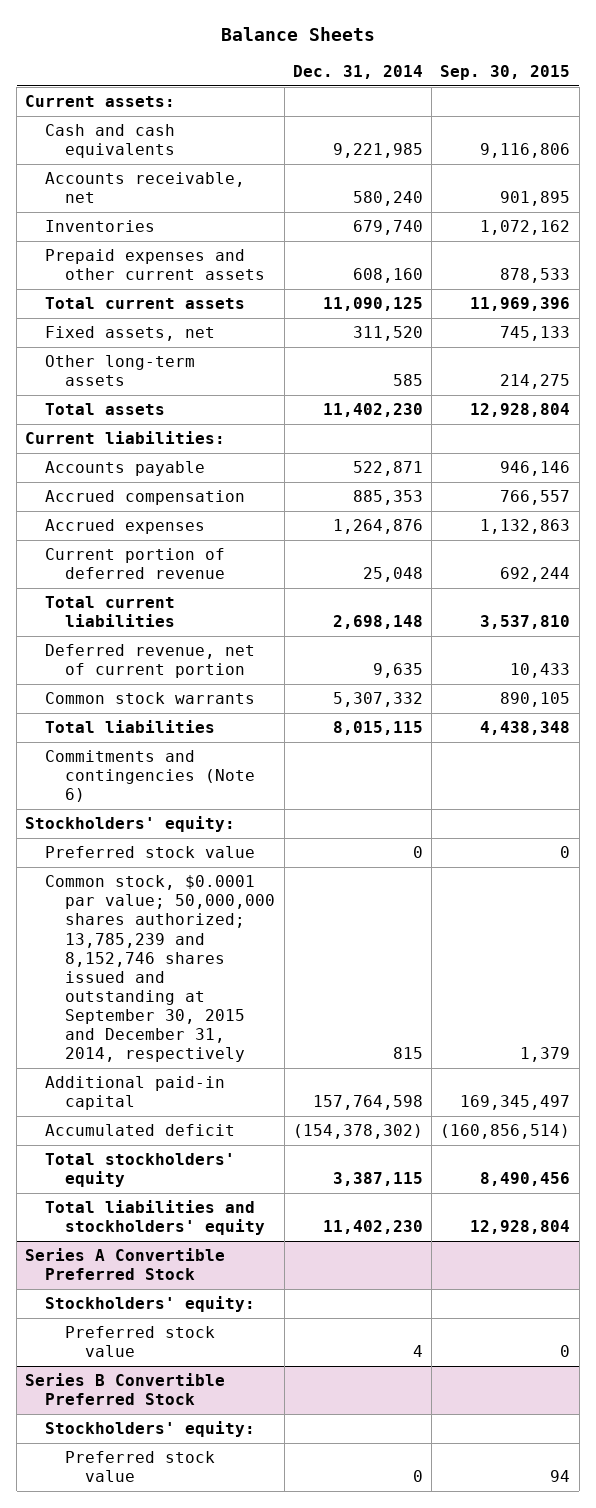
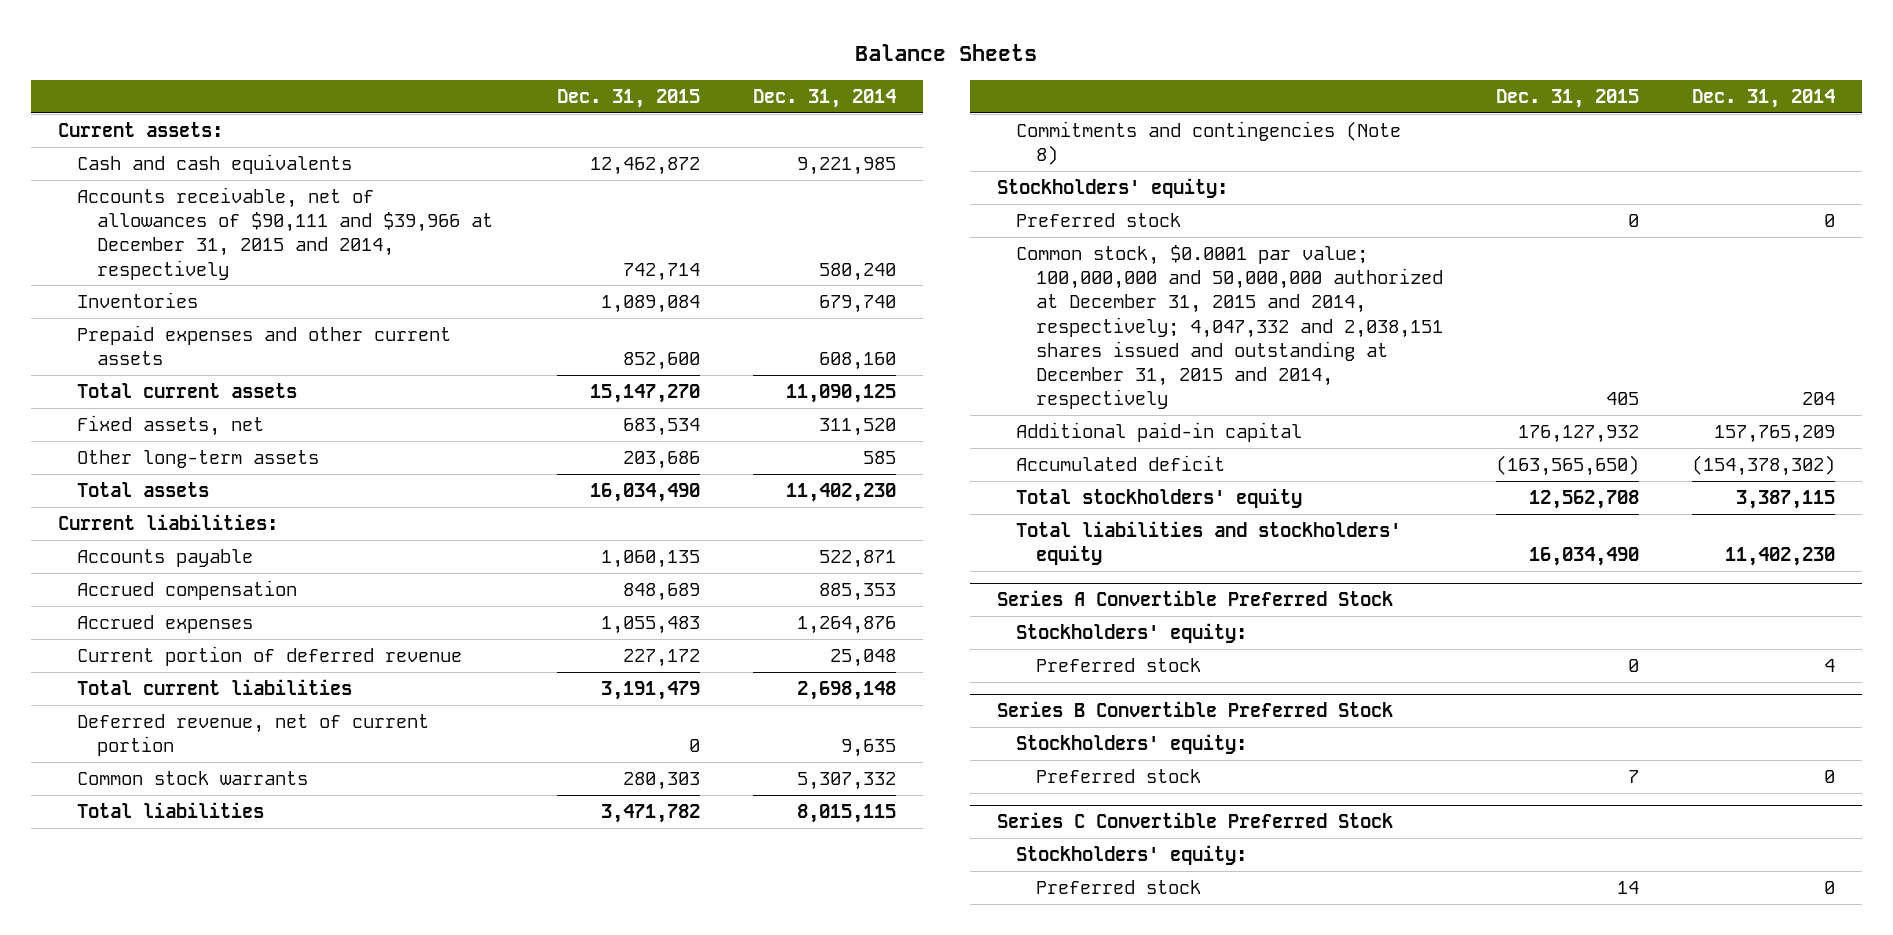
- | Dec. 31, 2014 | Sep. 30, 2015
+ | Dec. 31, 2015 | Dec. 31, 2014
- Accounts receivable, net | 580,240 | 901,895
+ Accounts receivable, net of allowances of $90,111 and $39,966 at December 31, 2015 and 2014, respectively | 742,714 | 580,240
- Commitments and contingencies (Note 6)
+ Commitments and contingencies (Note 8)
- Preferred stock value | 0 | 0
- Common stock, $0.0001 par value; 50,000,000 shares authorized; 13,785,239 and 8,152,746 shares issued and outstanding at September 30, 2015 and December 31, 2014, respectively | 815 | 1,379
- Additional paid-in capital | 157,764,598 | 169,345,497
+ Preferred stock | 0 | 0
+ Common stock, $0.0001 par value; 100,000,000 and 50,000,000 authorized at December 31, 2015 and 2014, respectively; 4,047,332 and 2,038,151 shares issued and outstanding at December 31, 2015 and 2014, respectively | 405 | 204
+ Additional paid-in capital | 176,127,932 | 157,765,209
@ Series A Convertible Preferred Stock
- Preferred stock value | 4 | 0
+ Preferred stock | 0 | 4
@ Series B Convertible Preferred Stock
- Preferred stock value | 0 | 94
+ Preferred stock | 7 | 0
+ Series C Convertible Preferred Stock
+ Stockholders' equity:
+ Preferred stock | 14 | 0

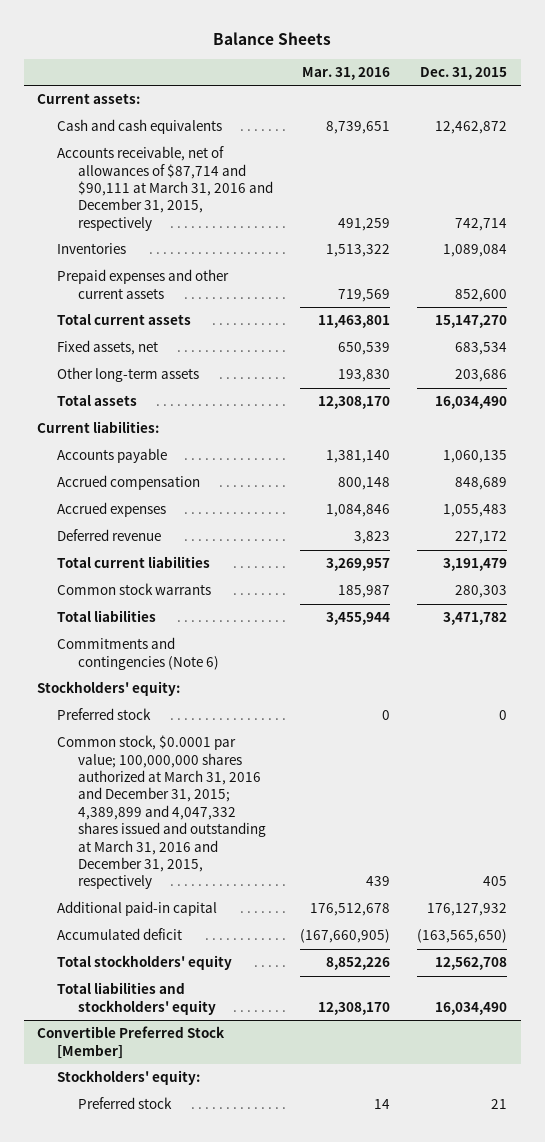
- | Dec. 31, 2015 | Dec. 31, 2014
+ | Mar. 31, 2016 | Dec. 31, 2015
- Accounts receivable, net of allowances of $90,111 and $39,966 at December 31, 2015 and 2014, respectively | 742,714 | 580,240
+ Accounts receivable, net of allowances of $87,714 and $90,111 at March 31, 2016 and December 31, 2015, respectively | 491,259 | 742,714
- Current portion of deferred revenue | 227,172 | 25,048
+ Deferred revenue | 3,823 | 227,172
- Deferred revenue, net of current portion | 0 | 9,635
- Commitments and contingencies (Note 8)
+ Commitments and contingencies (Note 6)
- Common stock, $0.0001 par value; 100,000,000 and 50,000,000 authorized at December 31, 2015 and 2014, respectively; 4,047,332 and 2,038,151 shares issued and outstanding at December 31, 2015 and 2014, respectively | 405 | 204
+ Common stock, $0.0001 par value; 100,000,000 shares authorized at March 31, 2016 and December 31, 2015; 4,389,899 and 4,047,332 shares issued and outstanding at March 31, 2016 and December 31, 2015, respectively | 439 | 405
- Series A Convertible Preferred Stock
- Stockholders' equity:
- Preferred stock | 0 | 4
- Series B Convertible Preferred Stock
- Stockholders' equity:
- Preferred stock | 7 | 0
- Series C Convertible Preferred Stock
+ Convertible Preferred Stock [Member]
- Preferred stock | 14 | 0
+ Preferred stock | 14 | 21

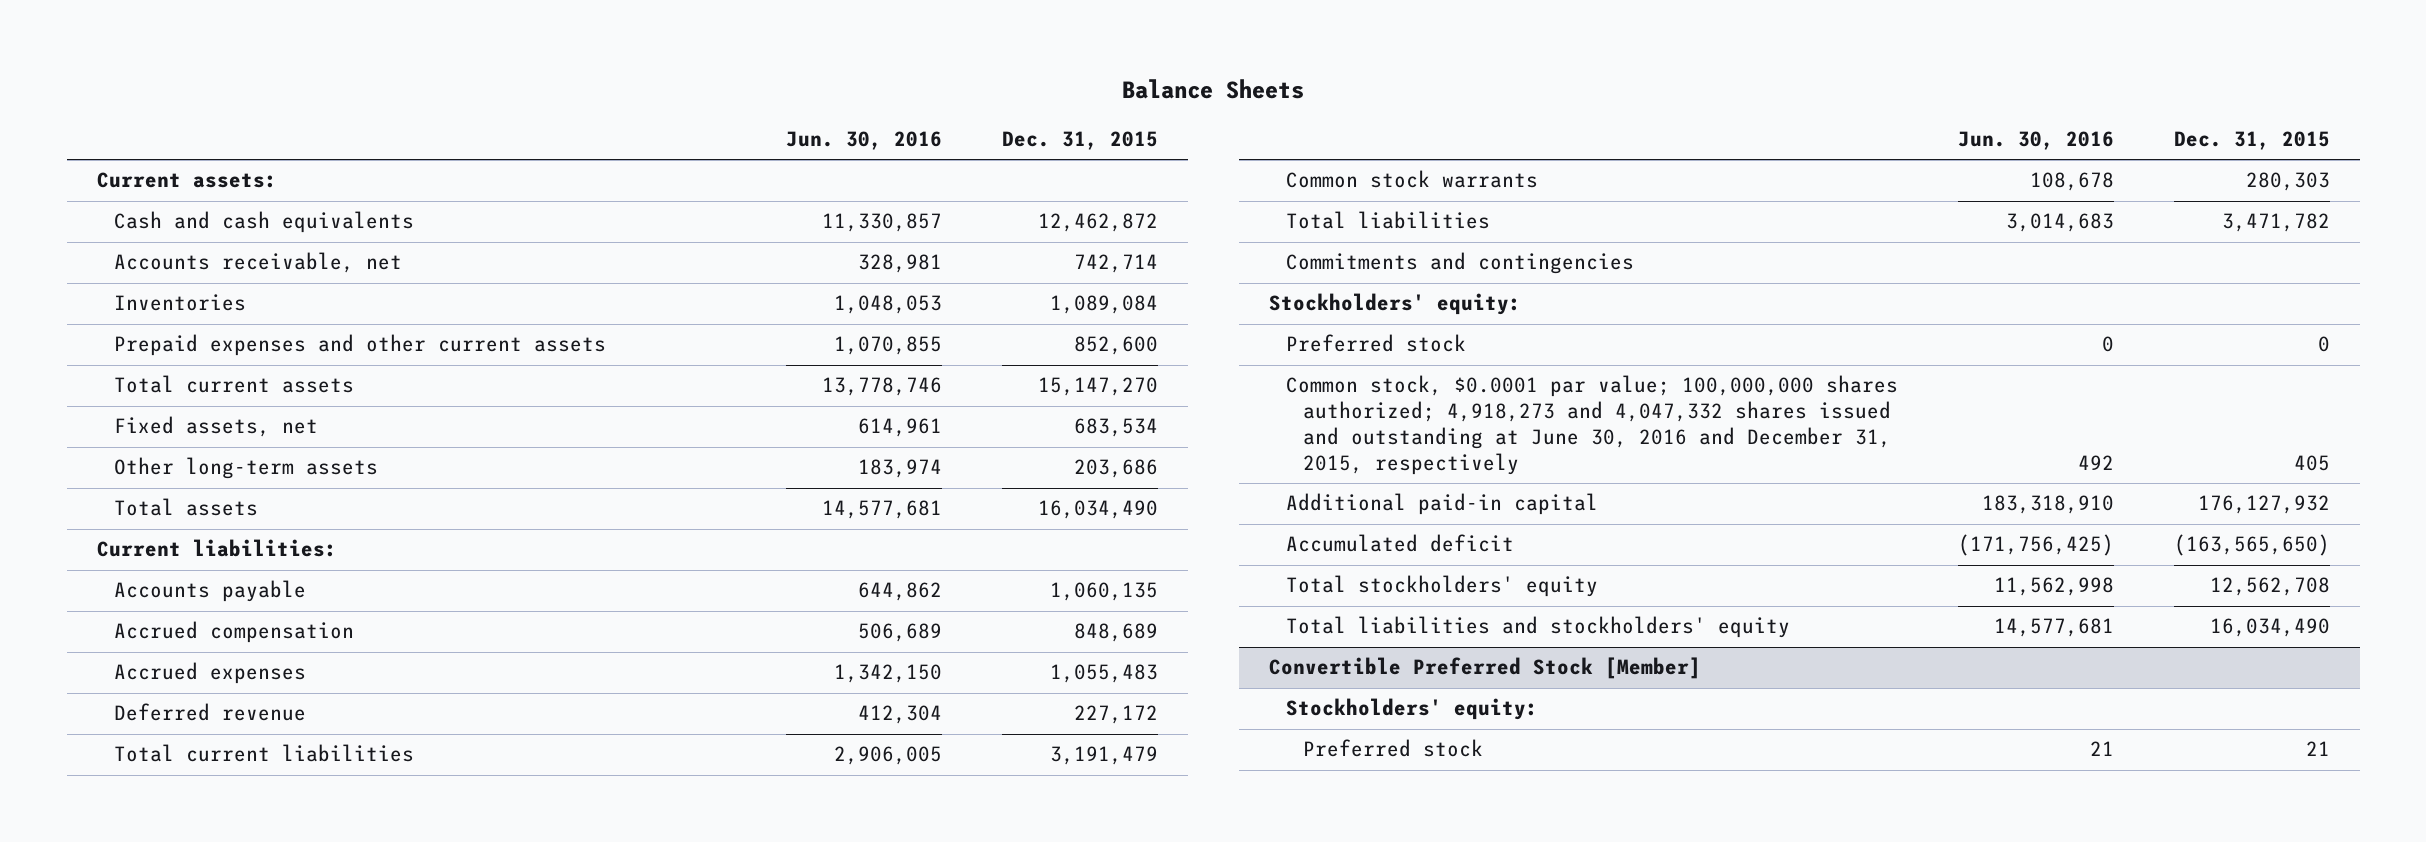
- | Mar. 31, 2016 | Dec. 31, 2015
+ | Jun. 30, 2016 | Dec. 31, 2015
- Accounts receivable, net of allowances of $87,714 and $90,111 at March 31, 2016 and December 31, 2015, respectively | 491,259 | 742,714
+ Accounts receivable, net | 328,981 | 742,714
- Commitments and contingencies (Note 6)
+ Commitments and contingencies
- Common stock, $0.0001 par value; 100,000,000 shares authorized at March 31, 2016 and December 31, 2015; 4,389,899 and 4,047,332 shares issued and outstanding at March 31, 2016 and December 31, 2015, respectively | 439 | 405
+ Common stock, $0.0001 par value; 100,000,000 shares authorized; 4,918,273 and 4,047,332 shares issued and outstanding at June 30, 2016 and December 31, 2015, respectively | 492 | 405

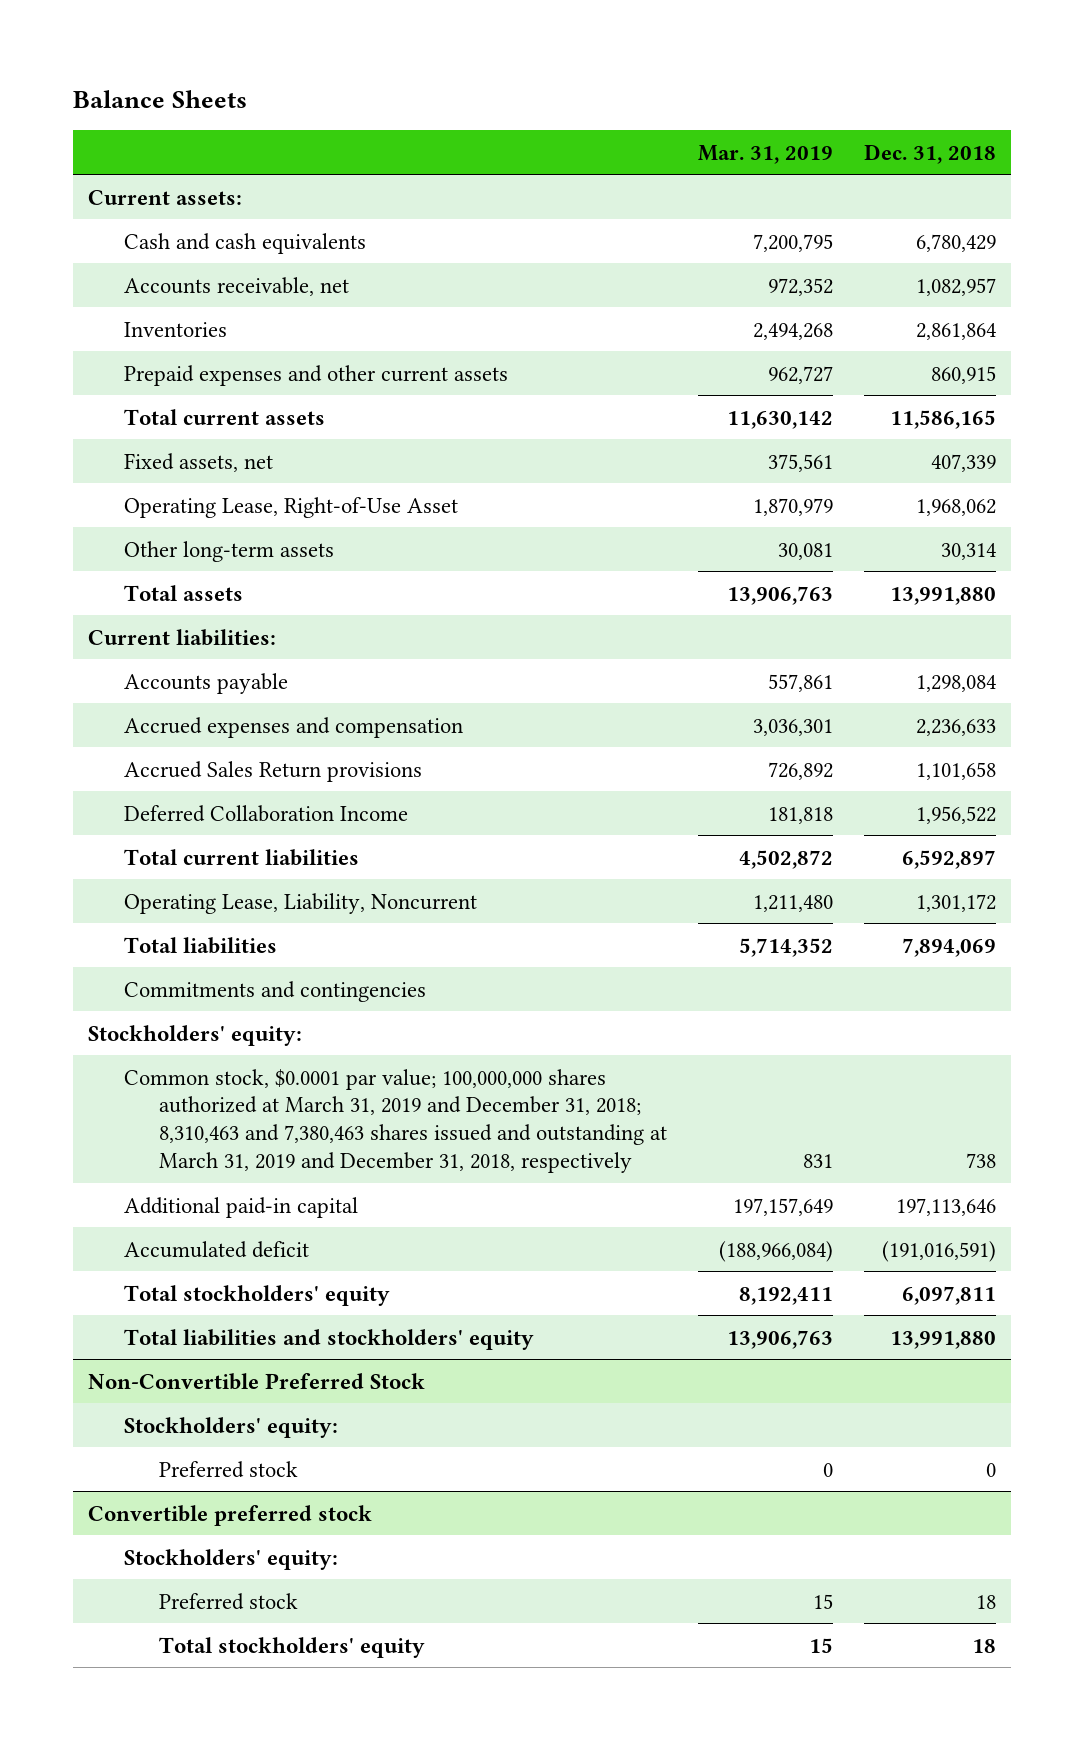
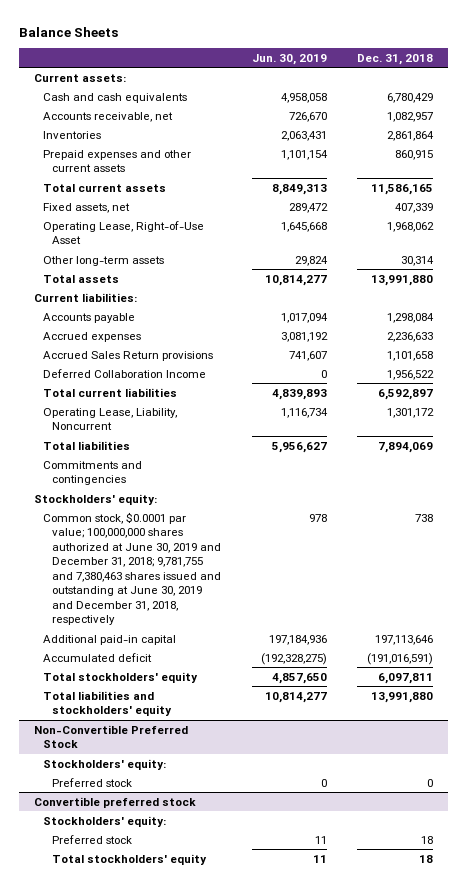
- | Mar. 31, 2019 | Dec. 31, 2018
+ | Jun. 30, 2019 | Dec. 31, 2018
- Accrued expenses and compensation | 3,036,301 | 2,236,633
+ Accrued expenses | 3,081,192 | 2,236,633
- Common stock, $0.0001 par value; 100,000,000 shares authorized at March 31, 2019 and December 31, 2018; 8,310,463 and 7,380,463 shares issued and outstanding at March 31, 2019 and December 31, 2018, respectively | 831 | 738
+ Common stock, $0.0001 par value; 100,000,000 shares authorized at June 30, 2019 and December 31, 2018; 9,781,755 and 7,380,463 shares issued and outstanding at June 30, 2019 and December 31, 2018, respectively | 978 | 738

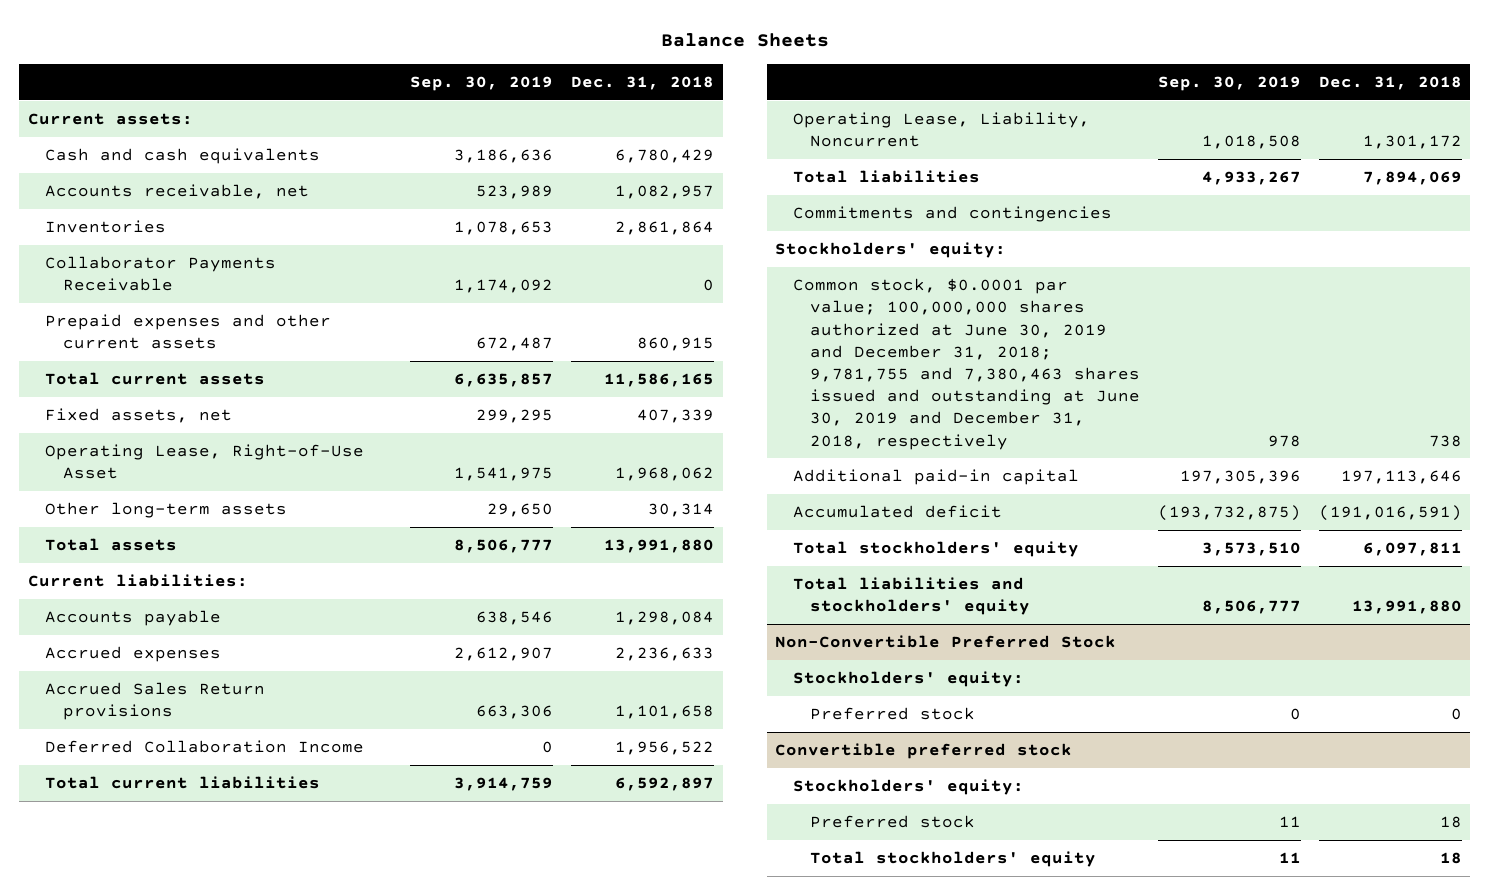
- | Jun. 30, 2019 | Dec. 31, 2018
+ | Sep. 30, 2019 | Dec. 31, 2018
+ Collaborator Payments Receivable | 1,174,092 | 0

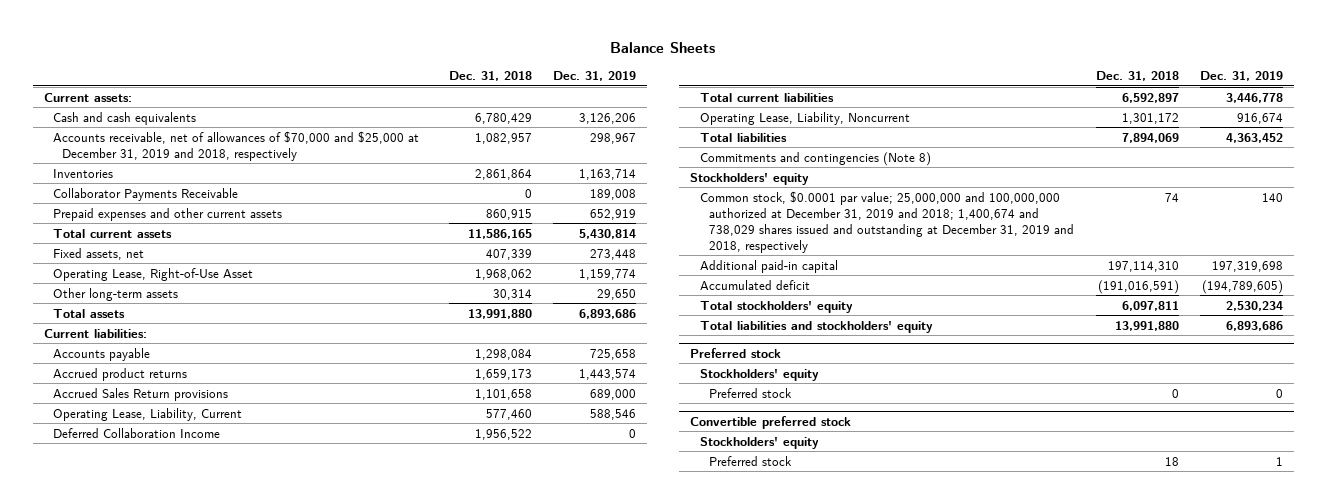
- | Sep. 30, 2019 | Dec. 31, 2018
+ | Dec. 31, 2018 | Dec. 31, 2019
- Accounts receivable, net | 523,989 | 1,082,957
+ Accounts receivable, net of allowances of $70,000 and $25,000 at December 31, 2019 and 2018, respectively | 1,082,957 | 298,967
- Accrued expenses | 2,612,907 | 2,236,633
+ Accrued product returns | 1,659,173 | 1,443,574
+ Operating Lease, Liability, Current | 577,460 | 588,546
- Commitments and contingencies
- Stockholders' equity:
- Common stock, $0.0001 par value; 100,000,000 shares authorized at June 30, 2019 and December 31, 2018; 9,781,755 and 7,380,463 shares issued and outstanding at June 30, 2019 and December 31, 2018, respectively | 978 | 738
- Additional paid-in capital | 197,305,396 | 197,113,646
+ Commitments and contingencies (Note 8)
+ Stockholders' equity
+ Common stock, $0.0001 par value; 25,000,000 and 100,000,000 authorized at December 31, 2019 and 2018; 1,400,674 and 738,029 shares issued and outstanding at December 31, 2019 and 2018, respectively | 74 | 140
+ Additional paid-in capital | 197,114,310 | 197,319,698
- Non-Convertible Preferred Stock
- Stockholders' equity:
+ Preferred stock
+ Stockholders' equity
@ Convertible preferred stock
- Stockholders' equity:
+ Stockholders' equity
- Total stockholders' equity | 11 | 18

